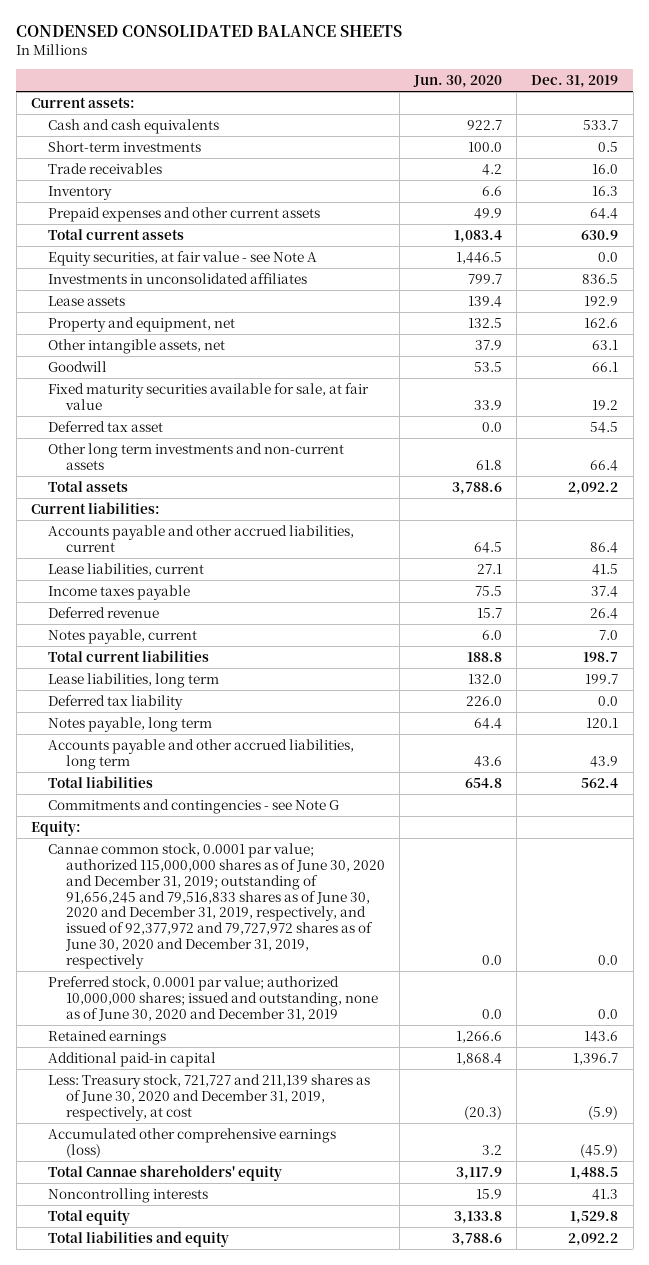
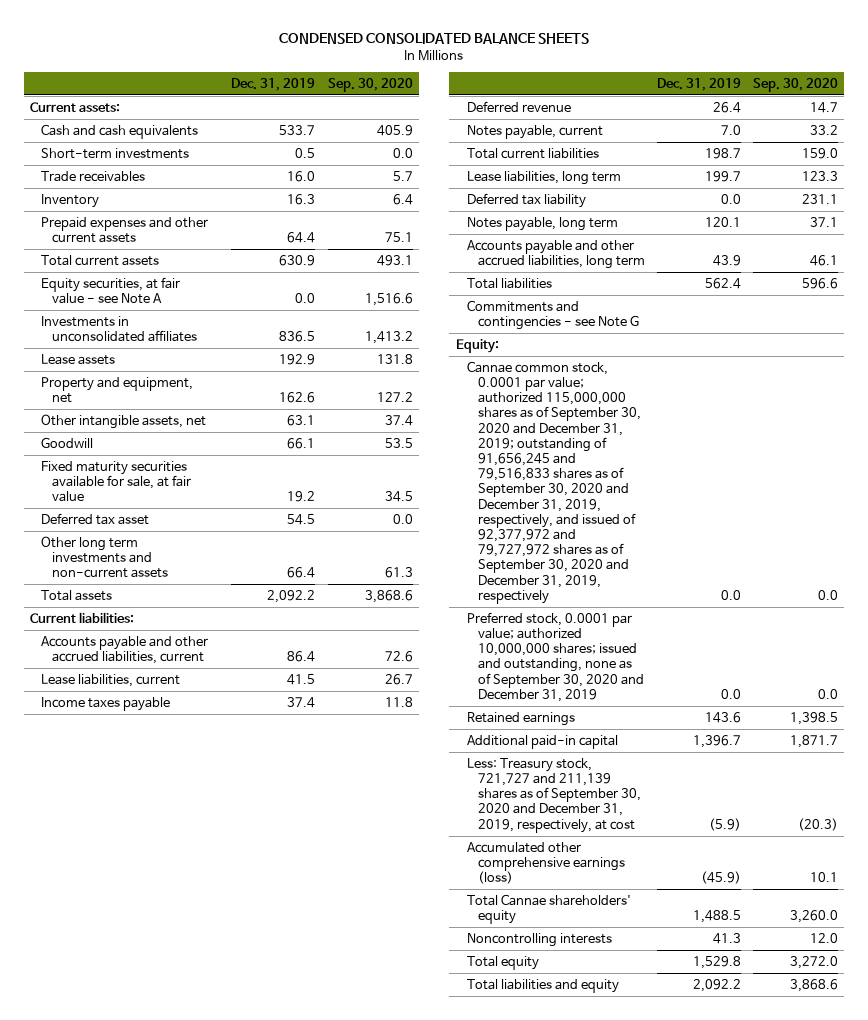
- | Jun. 30, 2020 | Dec. 31, 2019
+ | Dec. 31, 2019 | Sep. 30, 2020
- Cannae common stock, 0.0001 par value; authorized 115,000,000 shares as of June 30, 2020 and December 31, 2019; outstanding of 91,656,245 and 79,516,833 shares as of June 30, 2020 and December 31, 2019, respectively, and issued of 92,377,972 and 79,727,972 shares as of June 30, 2020 and December 31, 2019, respectively | 0.0 | 0.0
- Preferred stock, 0.0001 par value; authorized 10,000,000 shares; issued and outstanding, none as of June 30, 2020 and December 31, 2019 | 0.0 | 0.0
+ Cannae common stock, 0.0001 par value; authorized 115,000,000 shares as of September 30, 2020 and December 31, 2019; outstanding of 91,656,245 and 79,516,833 shares as of September 30, 2020 and December 31, 2019, respectively, and issued of 92,377,972 and 79,727,972 shares as of September 30, 2020 and December 31, 2019, respectively | 0.0 | 0.0
+ Preferred stock, 0.0001 par value; authorized 10,000,000 shares; issued and outstanding, none as of September 30, 2020 and December 31, 2019 | 0.0 | 0.0
- Less: Treasury stock, 721,727 and 211,139 shares as of June 30, 2020 and December 31, 2019, respectively, at cost | (20.3) | (5.9)
+ Less: Treasury stock, 721,727 and 211,139 shares as of September 30, 2020 and December 31, 2019, respectively, at cost | (5.9) | (20.3)

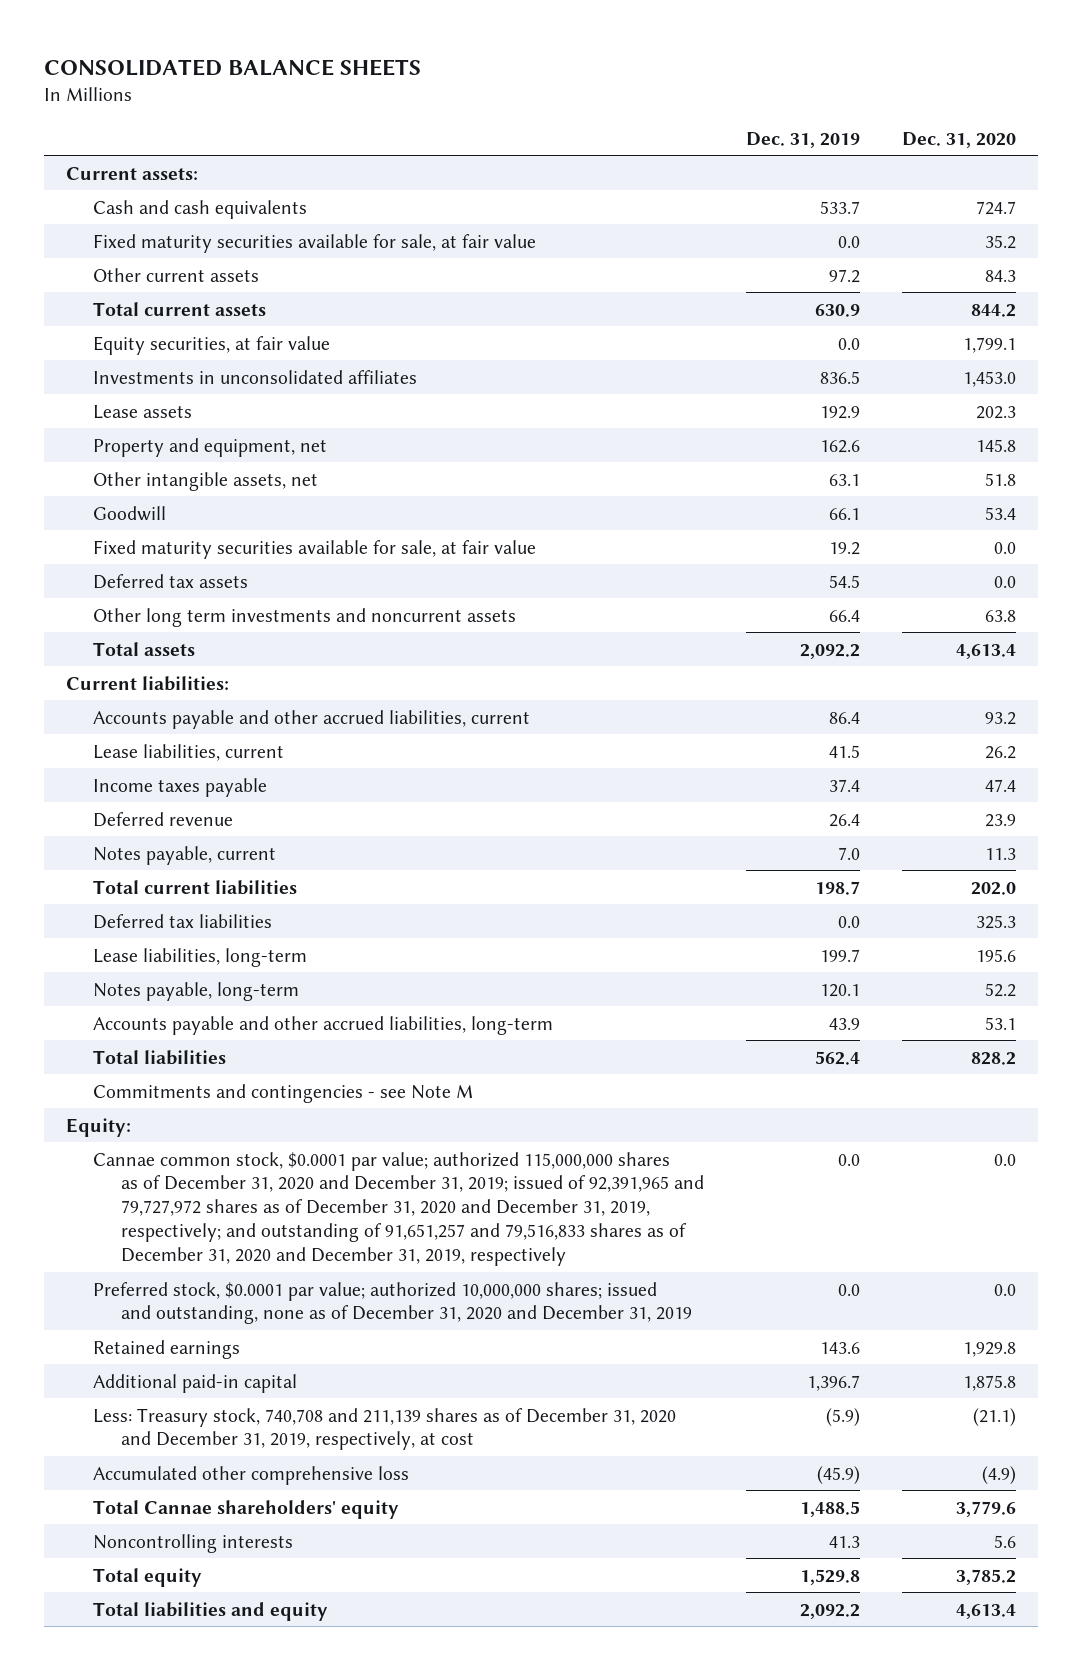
- CONDENSED CONSOLIDATED BALANCE SHEETS
+ CONSOLIDATED BALANCE SHEETS
- | Dec. 31, 2019 | Sep. 30, 2020
+ | Dec. 31, 2019 | Dec. 31, 2020
- Short-term investments | 0.5 | 0.0
- Trade receivables | 16.0 | 5.7
- Inventory | 16.3 | 6.4
- Prepaid expenses and other current assets | 64.4 | 75.1
+ Fixed maturity securities available for sale, at fair value | 0.0 | 35.2
+ Other current assets | 97.2 | 84.3
- Equity securities, at fair value - see Note A | 0.0 | 1,516.6
+ Equity securities, at fair value | 0.0 | 1,799.1
- Deferred tax asset | 54.5 | 0.0
- Other long term investments and non-current assets | 66.4 | 61.3
+ Deferred tax assets | 54.5 | 0.0
+ Other long term investments and noncurrent assets | 66.4 | 63.8
- Lease liabilities, long term | 199.7 | 123.3
- Deferred tax liability | 0.0 | 231.1
- Notes payable, long term | 120.1 | 37.1
- Accounts payable and other accrued liabilities, long term | 43.9 | 46.1
+ Deferred tax liabilities | 0.0 | 325.3
+ Lease liabilities, long-term | 199.7 | 195.6
+ Notes payable, long-term | 120.1 | 52.2
+ Accounts payable and other accrued liabilities, long-term | 43.9 | 53.1
- Commitments and contingencies - see Note G
+ Commitments and contingencies - see Note M
- Cannae common stock, 0.0001 par value; authorized 115,000,000 shares as of September 30, 2020 and December 31, 2019; outstanding of 91,656,245 and 79,516,833 shares as of September 30, 2020 and December 31, 2019, respectively, and issued of 92,377,972 and 79,727,972 shares as of September 30, 2020 and December 31, 2019, respectively | 0.0 | 0.0
- Preferred stock, 0.0001 par value; authorized 10,000,000 shares; issued and outstanding, none as of September 30, 2020 and December 31, 2019 | 0.0 | 0.0
+ Cannae common stock, $0.0001 par value; authorized 115,000,000 shares as of December 31, 2020 and December 31, 2019; issued of 92,391,965 and 79,727,972 shares as of December 31, 2020 and December 31, 2019, respectively; and outstanding of 91,651,257 and 79,516,833 shares as of December 31, 2020 and December 31, 2019, respectively | 0.0 | 0.0
+ Preferred stock, $0.0001 par value; authorized 10,000,000 shares; issued and outstanding, none as of December 31, 2020 and December 31, 2019 | 0.0 | 0.0
- Less: Treasury stock, 721,727 and 211,139 shares as of September 30, 2020 and December 31, 2019, respectively, at cost | (5.9) | (20.3)
- Accumulated other comprehensive earnings (loss) | (45.9) | 10.1
+ Less: Treasury stock, 740,708 and 211,139 shares as of December 31, 2020 and December 31, 2019, respectively, at cost | (5.9) | (21.1)
+ Accumulated other comprehensive loss | (45.9) | (4.9)

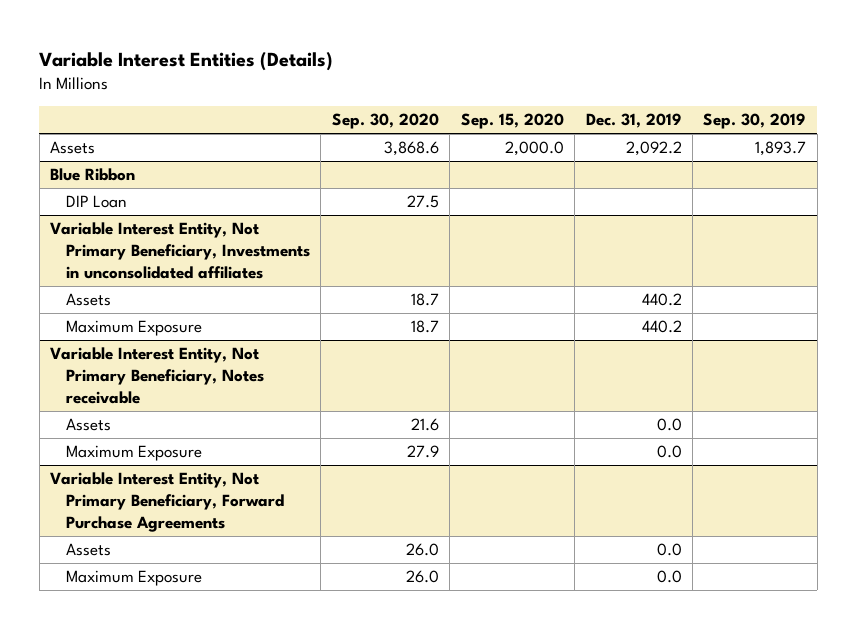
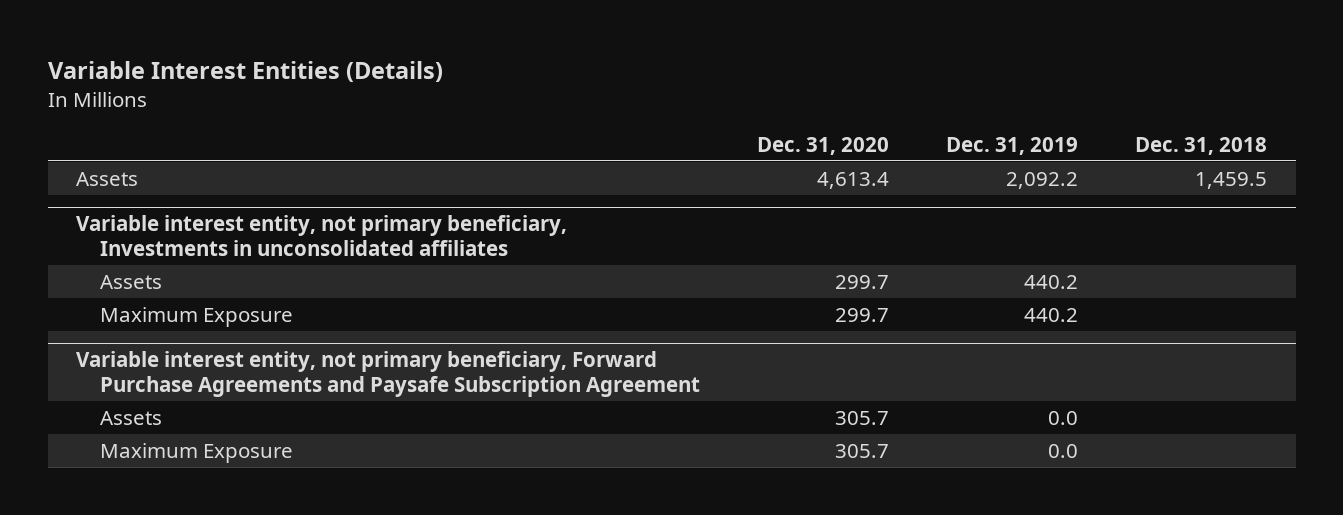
- | Sep. 30, 2020 | Sep. 15, 2020 | Dec. 31, 2019 | Sep. 30, 2019
+ | Dec. 31, 2020 | Dec. 31, 2019 | Dec. 31, 2018
- Blue Ribbon
- DIP Loan | 27.5 | | |
- Variable Interest Entity, Not Primary Beneficiary, Investments in unconsolidated affiliates
+ Variable interest entity, not primary beneficiary, Investments in unconsolidated affiliates
- Variable Interest Entity, Not Primary Beneficiary, Notes receivable
- Assets | 21.6 | | 0.0 |
- Maximum Exposure | 27.9 | | 0.0 |
- Variable Interest Entity, Not Primary Beneficiary, Forward Purchase Agreements
+ Variable interest entity, not primary beneficiary, Forward Purchase Agreements and Paysafe Subscription Agreement

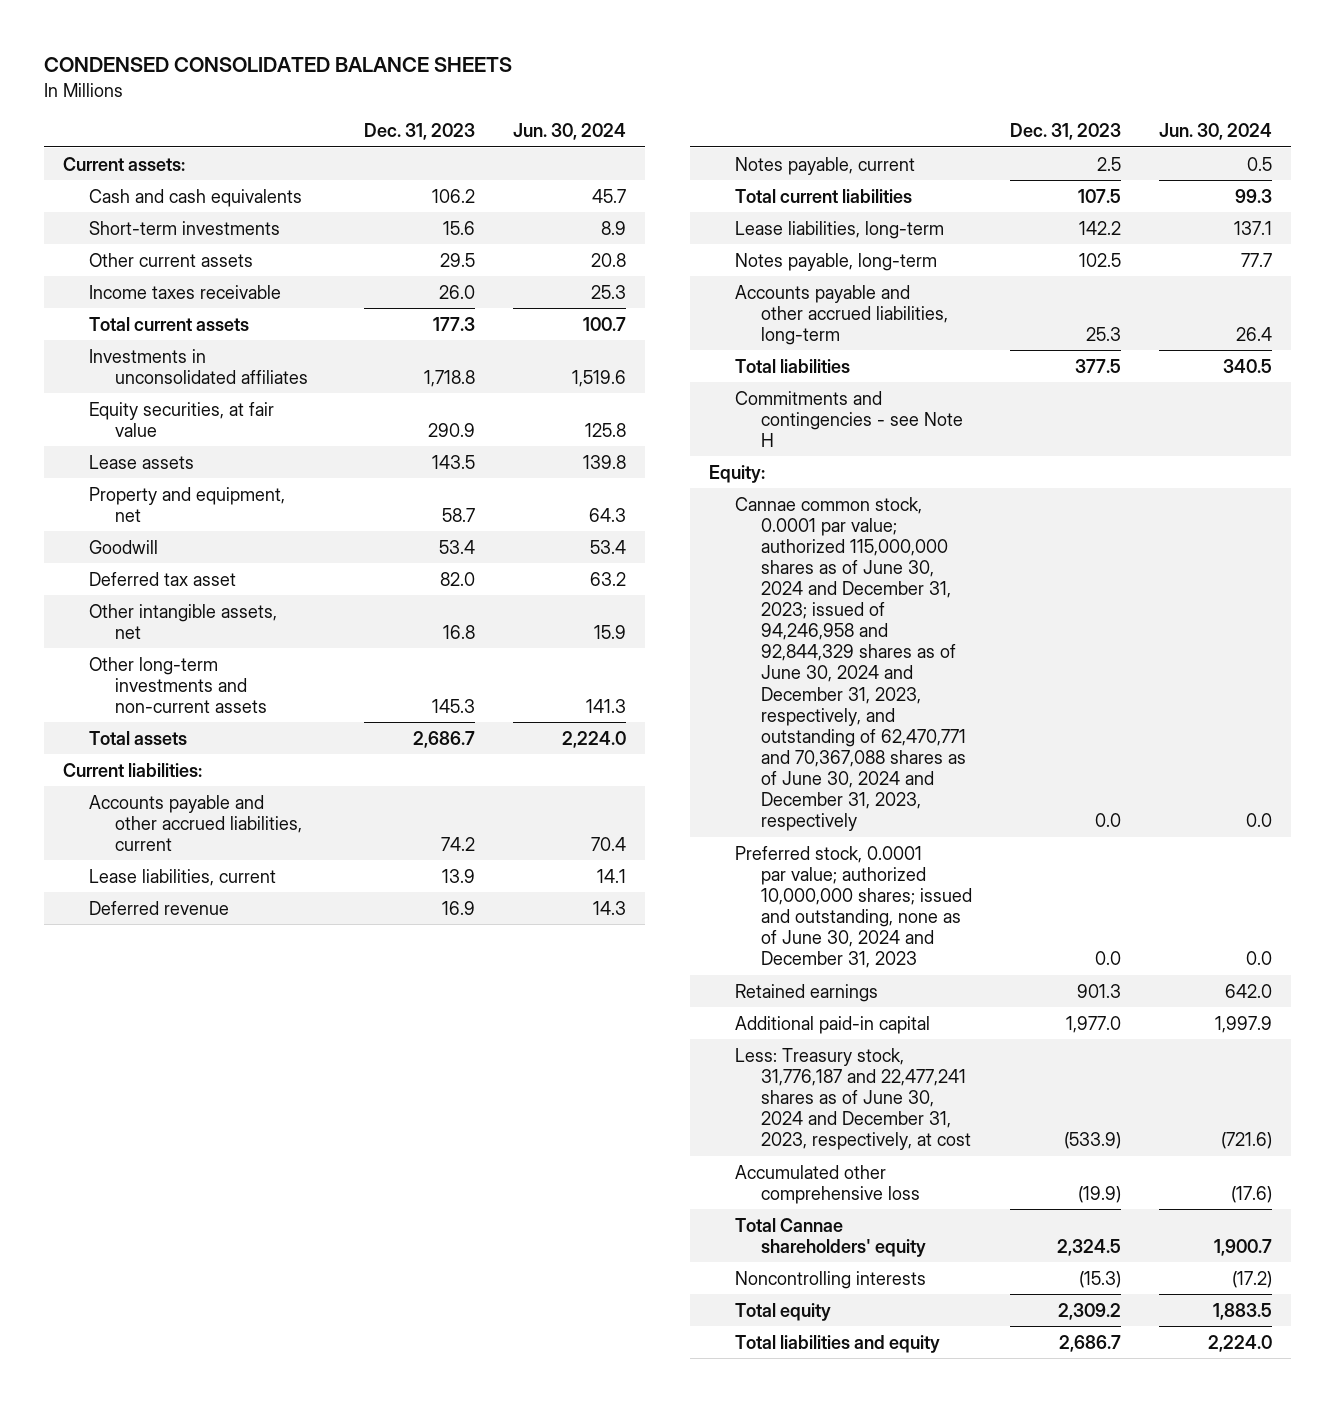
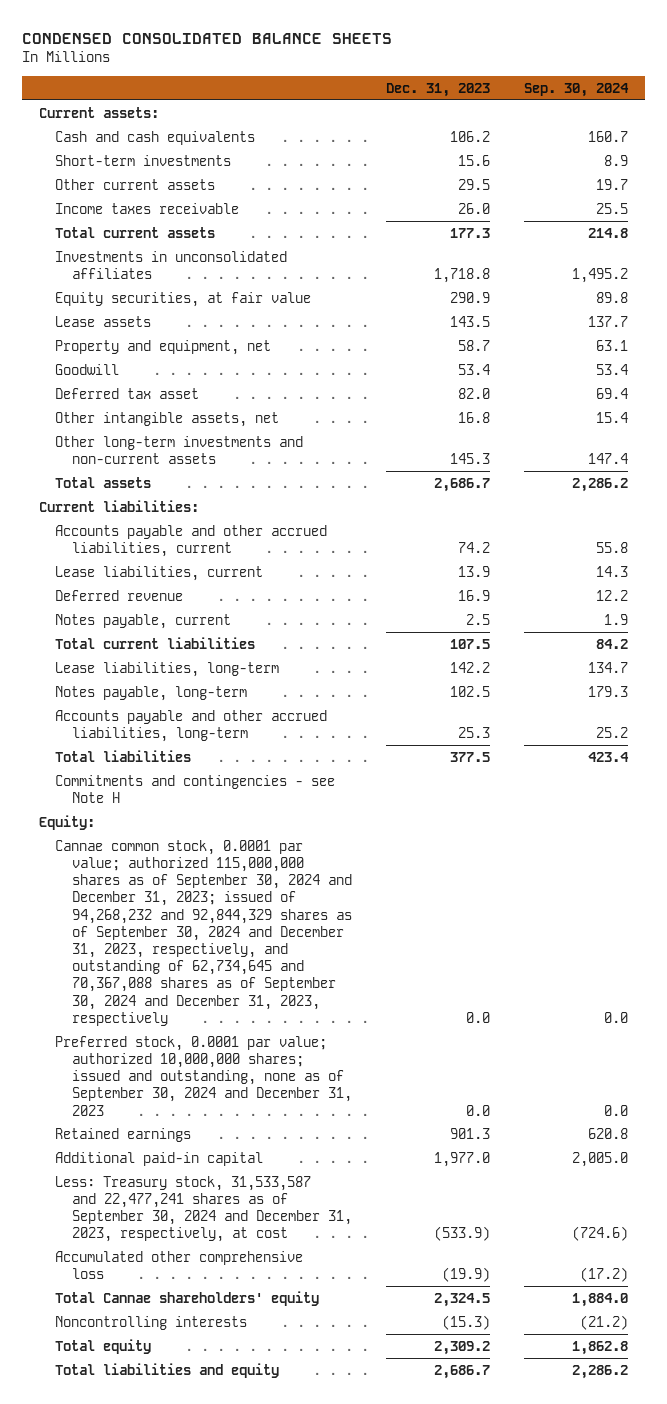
- | Dec. 31, 2023 | Jun. 30, 2024
+ | Dec. 31, 2023 | Sep. 30, 2024
- Cannae common stock, 0.0001 par value; authorized 115,000,000 shares as of June 30, 2024 and December 31, 2023; issued of 94,246,958 and 92,844,329 shares as of June 30, 2024 and December 31, 2023, respectively, and outstanding of 62,470,771 and 70,367,088 shares as of June 30, 2024 and December 31, 2023, respectively | 0.0 | 0.0
- Preferred stock, 0.0001 par value; authorized 10,000,000 shares; issued and outstanding, none as of June 30, 2024 and December 31, 2023 | 0.0 | 0.0
+ Cannae common stock, 0.0001 par value; authorized 115,000,000 shares as of September 30, 2024 and December 31, 2023; issued of 94,268,232 and 92,844,329 shares as of September 30, 2024 and December 31, 2023, respectively, and outstanding of 62,734,645 and 70,367,088 shares as of September 30, 2024 and December 31, 2023, respectively | 0.0 | 0.0
+ Preferred stock, 0.0001 par value; authorized 10,000,000 shares; issued and outstanding, none as of September 30, 2024 and December 31, 2023 | 0.0 | 0.0
- Less: Treasury stock, 31,776,187 and 22,477,241 shares as of June 30, 2024 and December 31, 2023, respectively, at cost | (533.9) | (721.6)
+ Less: Treasury stock, 31,533,587 and 22,477,241 shares as of September 30, 2024 and December 31, 2023, respectively, at cost | (533.9) | (724.6)

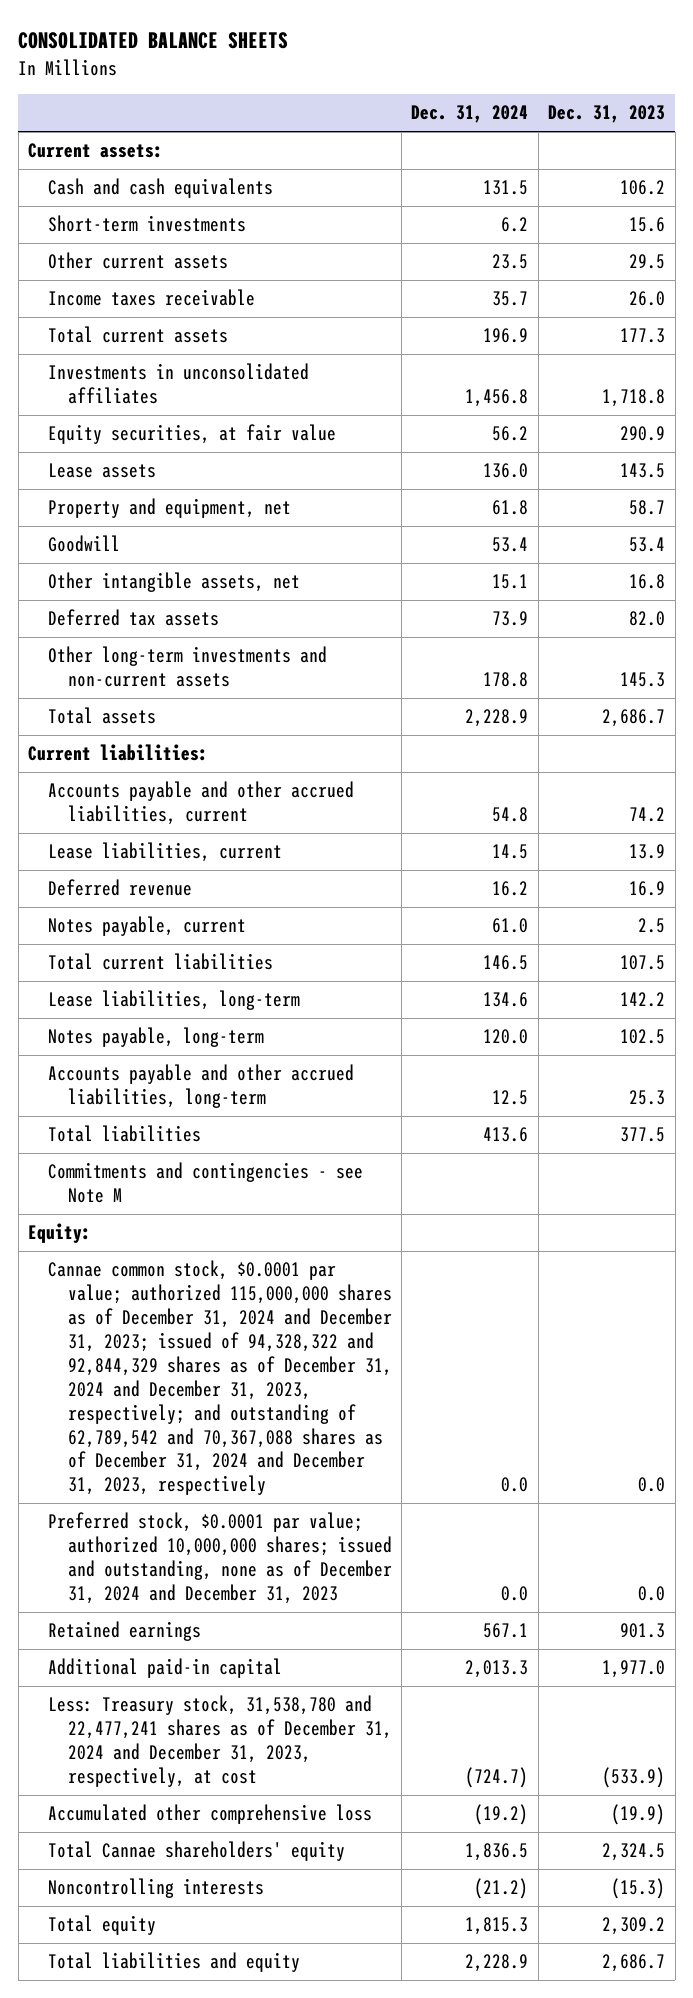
- CONDENSED CONSOLIDATED BALANCE SHEETS
+ CONSOLIDATED BALANCE SHEETS
- | Dec. 31, 2023 | Sep. 30, 2024
+ | Dec. 31, 2024 | Dec. 31, 2023
- Deferred tax asset | 82.0 | 69.4
+ Deferred tax assets | 73.9 | 82.0
- Commitments and contingencies - see Note H
+ Commitments and contingencies - see Note M
- Cannae common stock, 0.0001 par value; authorized 115,000,000 shares as of September 30, 2024 and December 31, 2023; issued of 94,268,232 and 92,844,329 shares as of September 30, 2024 and December 31, 2023, respectively, and outstanding of 62,734,645 and 70,367,088 shares as of September 30, 2024 and December 31, 2023, respectively | 0.0 | 0.0
- Preferred stock, 0.0001 par value; authorized 10,000,000 shares; issued and outstanding, none as of September 30, 2024 and December 31, 2023 | 0.0 | 0.0
+ Cannae common stock, $0.0001 par value; authorized 115,000,000 shares as of December 31, 2024 and December 31, 2023; issued of 94,328,322 and 92,844,329 shares as of December 31, 2024 and December 31, 2023, respectively; and outstanding of 62,789,542 and 70,367,088 shares as of December 31, 2024 and December 31, 2023, respectively | 0.0 | 0.0
+ Preferred stock, $0.0001 par value; authorized 10,000,000 shares; issued and outstanding, none as of December 31, 2024 and December 31, 2023 | 0.0 | 0.0
- Less: Treasury stock, 31,533,587 and 22,477,241 shares as of September 30, 2024 and December 31, 2023, respectively, at cost | (533.9) | (724.6)
+ Less: Treasury stock, 31,538,780 and 22,477,241 shares as of December 31, 2024 and December 31, 2023, respectively, at cost | (724.7) | (533.9)

